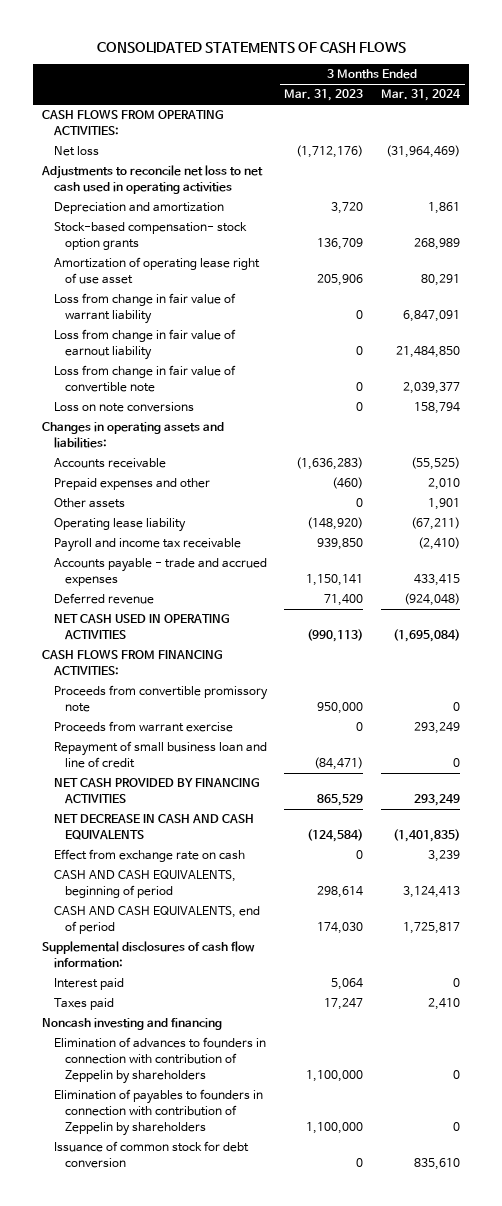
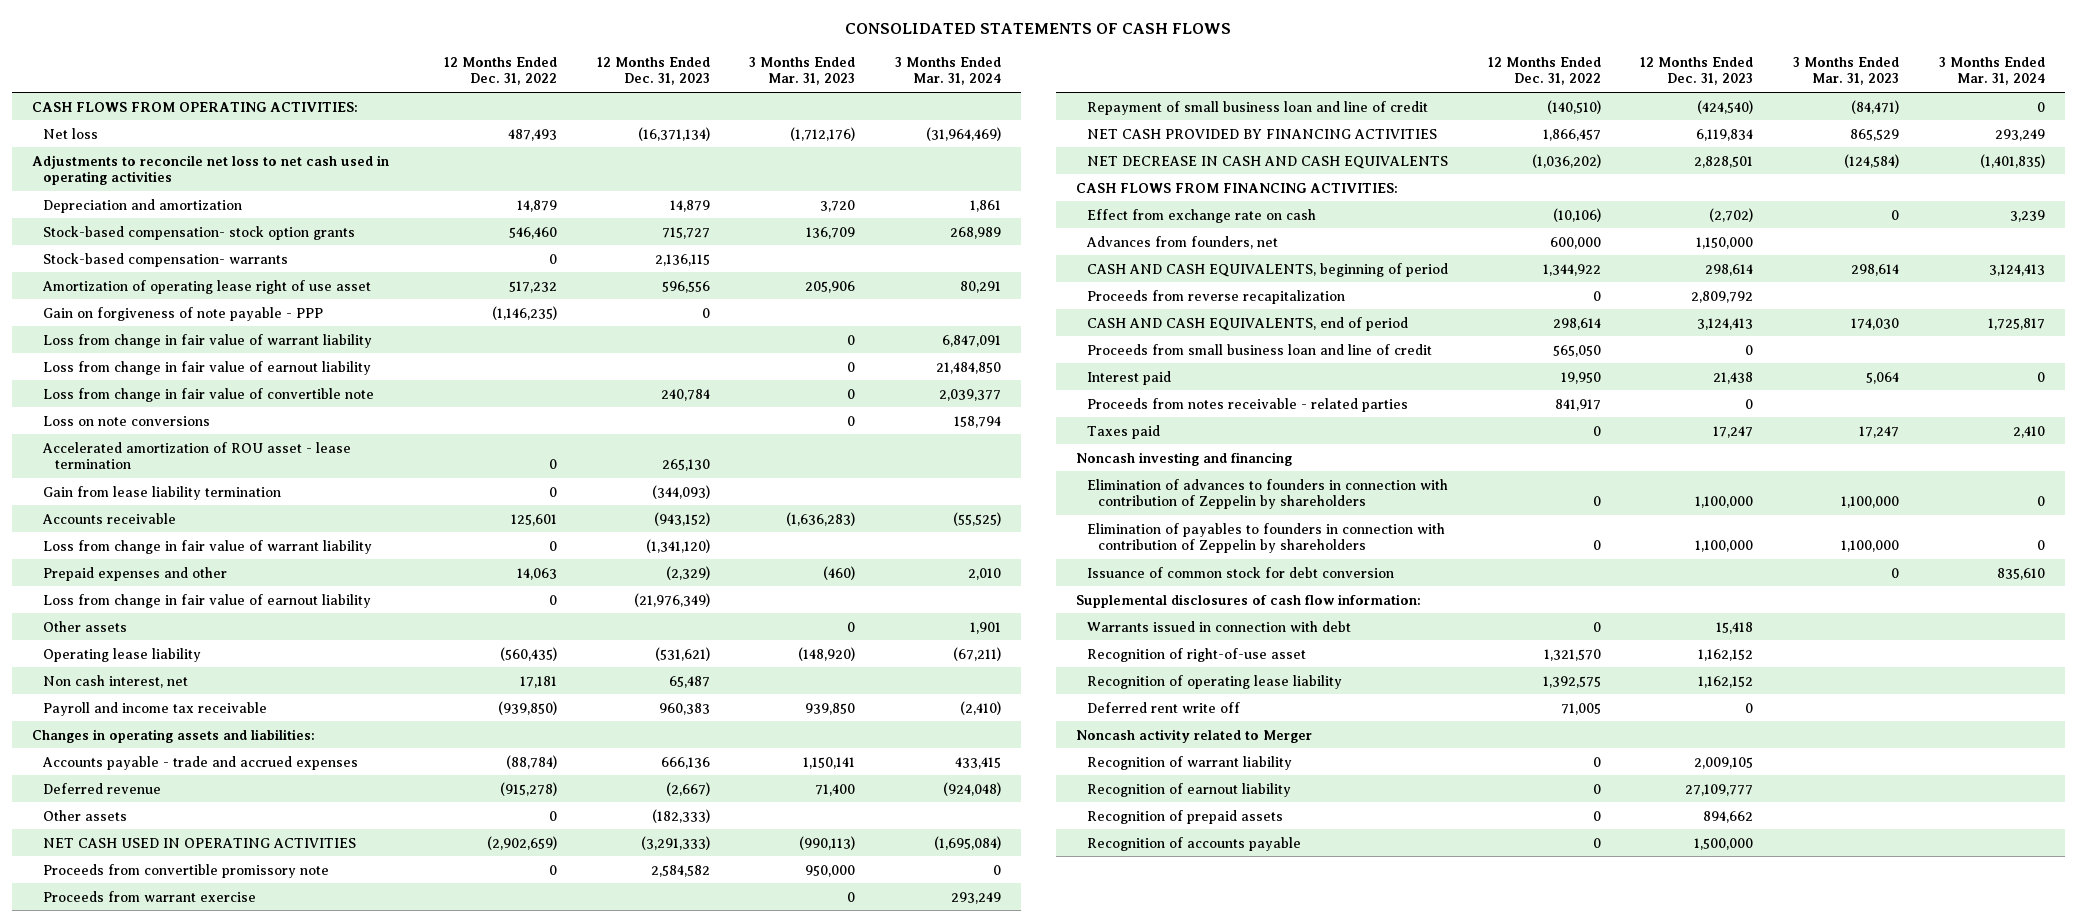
- | 3 Months Ended Mar. 31, 2023 | 3 Months Ended Mar. 31, 2024
+ | 12 Months Ended Dec. 31, 2022 | 12 Months Ended Dec. 31, 2023 | 3 Months Ended Mar. 31, 2023 | 3 Months Ended Mar. 31, 2024
+ Stock-based compensation- warrants | 0 | 2,136,115 | |
+ Gain on forgiveness of note payable - PPP | (1,146,235) | 0 | |
+ Accelerated amortization of ROU asset - lease termination | 0 | 265,130 | |
+ Gain from lease liability termination | 0 | (344,093) | |
+ Loss from change in fair value of warrant liability | 0 | (1,341,120) | |
+ Loss from change in fair value of earnout liability | 0 | (21,976,349) | |
+ Non cash interest, net | 17,181 | 65,487 | |
moved down: Changes in operating assets and liabilities:
+ Other assets | 0 | (182,333) | |
moved down: CASH FLOWS FROM FINANCING ACTIVITIES:
+ Advances from founders, net | 600,000 | 1,150,000 | |
+ Proceeds from reverse recapitalization | 0 | 2,809,792 | |
+ Proceeds from small business loan and line of credit | 565,050 | 0 | |
+ Proceeds from notes receivable - related parties | 841,917 | 0 | |
moved down: Supplemental disclosures of cash flow information:
+ Warrants issued in connection with debt | 0 | 15,418 | |
+ Recognition of right-of-use asset | 1,321,570 | 1,162,152 | |
+ Recognition of operating lease liability | 1,392,575 | 1,162,152 | |
+ Deferred rent write off | 71,005 | 0 | |
+ Noncash activity related to Merger
+ Recognition of warrant liability | 0 | 2,009,105 | |
+ Recognition of earnout liability | 0 | 27,109,777 | |
+ Recognition of prepaid assets | 0 | 894,662 | |
+ Recognition of accounts payable | 0 | 1,500,000 | |

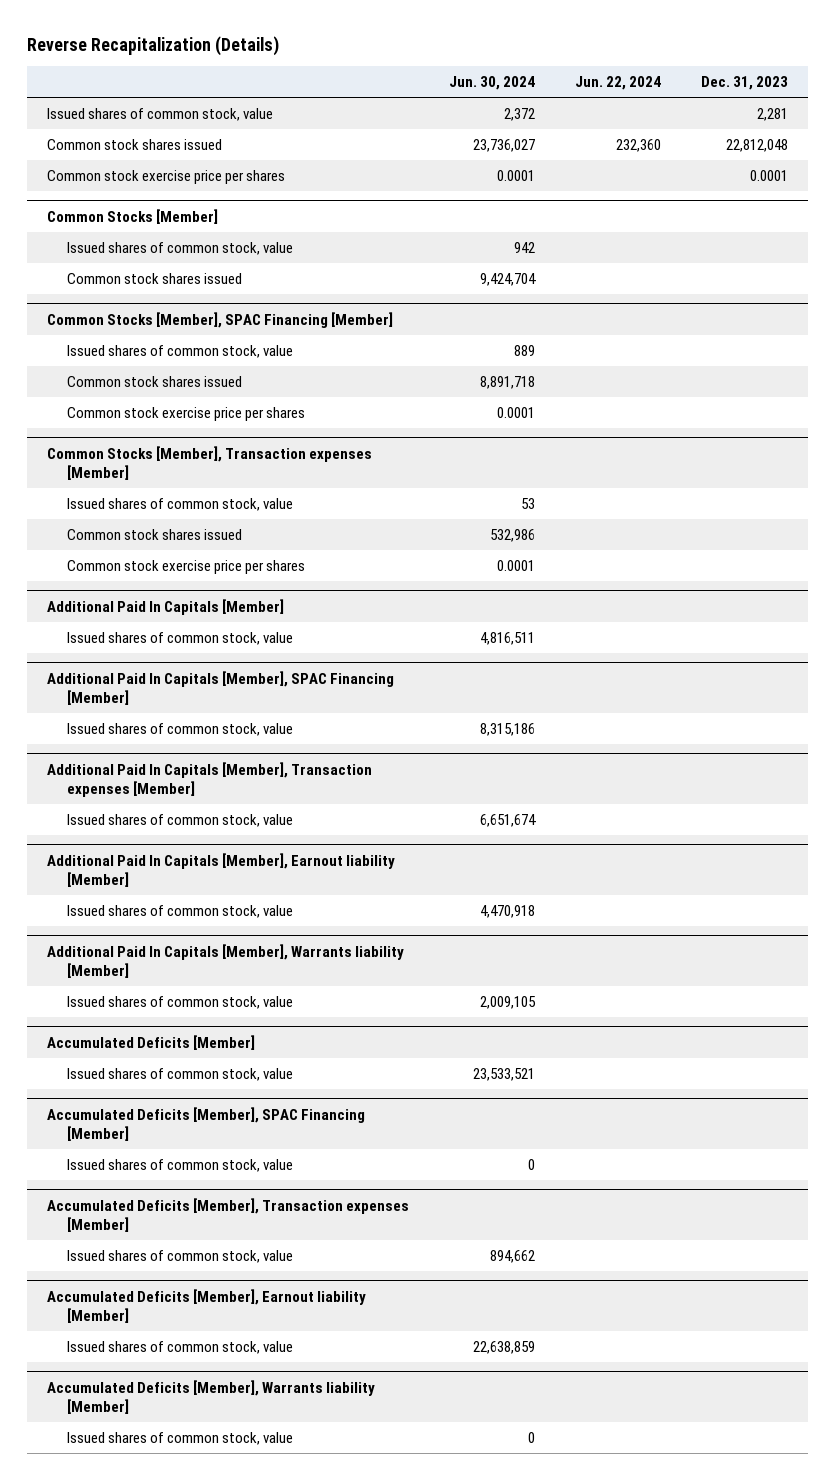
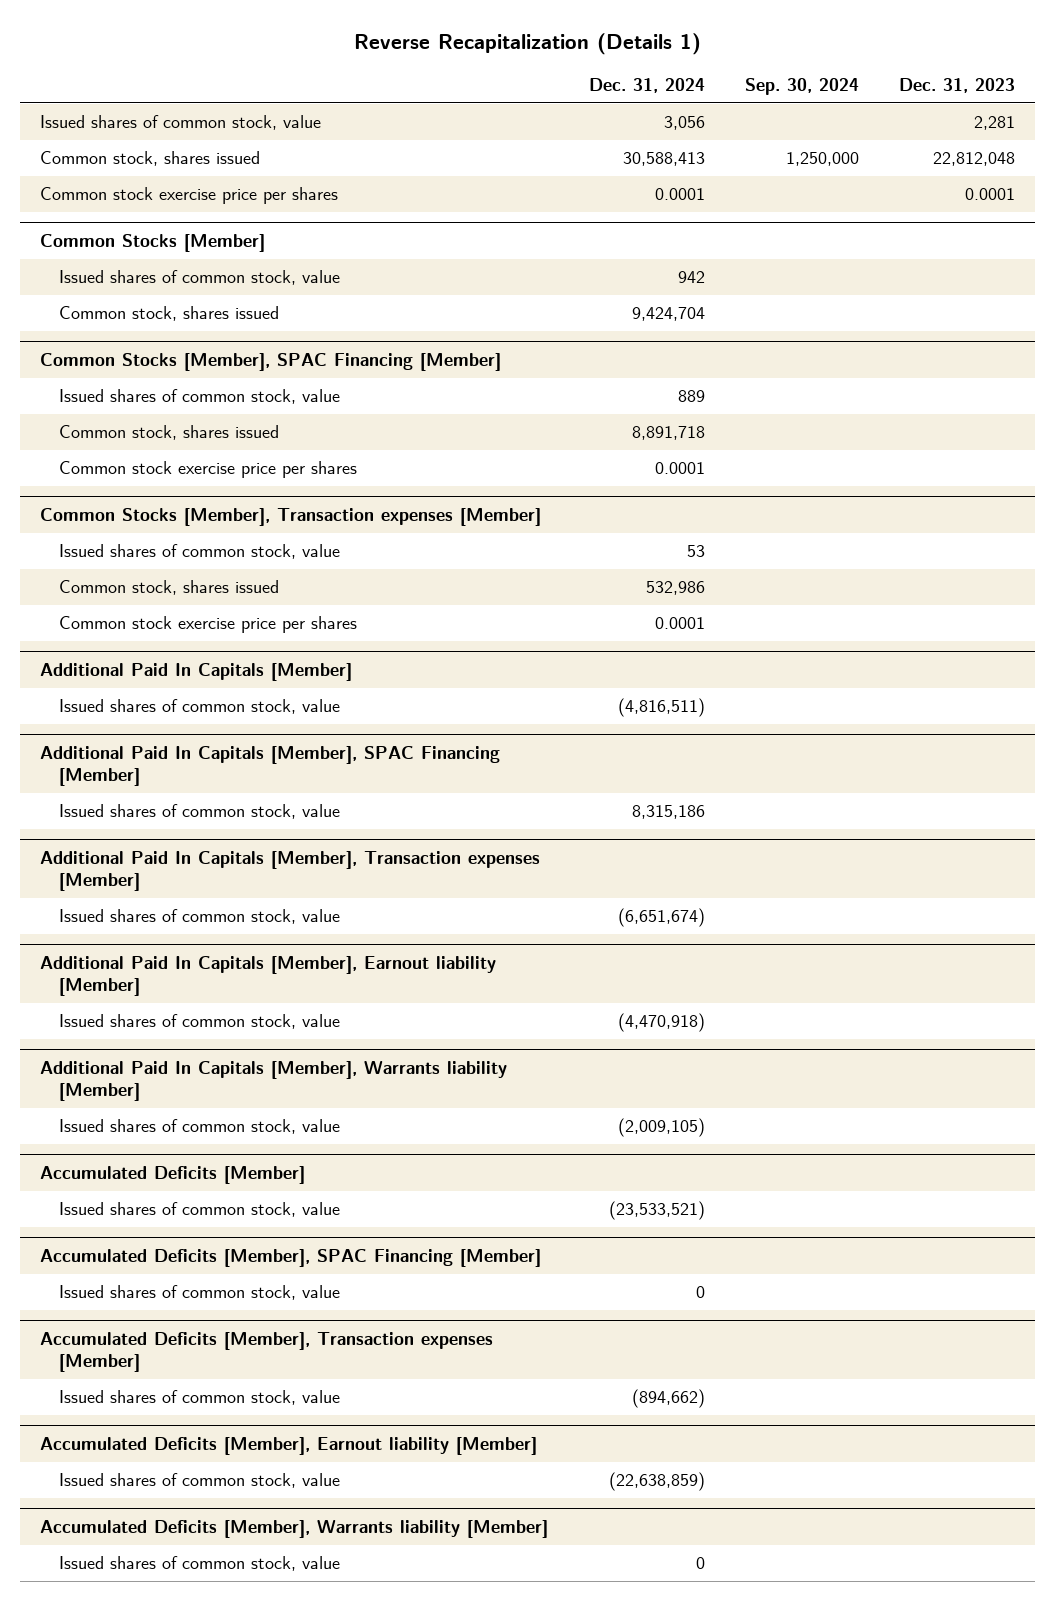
- Reverse Recapitalization (Details)
+ Reverse Recapitalization (Details 1)
- | Jun. 30, 2024 | Jun. 22, 2024 | Dec. 31, 2023
+ | Dec. 31, 2024 | Sep. 30, 2024 | Dec. 31, 2023
- Common stock shares issued | 23,736,027 | 232,360 | 22,812,048
+ Common stock, shares issued | 30,588,413 | 1,250,000 | 22,812,048
@ Common Stocks [Member]
- Common stock shares issued | 9,424,704 | |
+ Common stock, shares issued | 9,424,704 | |
@ Common Stocks [Member], SPAC Financing [Member]
- Common stock shares issued | 8,891,718 | |
+ Common stock, shares issued | 8,891,718 | |
@ Common Stocks [Member], Transaction expenses [Member]
- Common stock shares issued | 532,986 | |
+ Common stock, shares issued | 532,986 | |

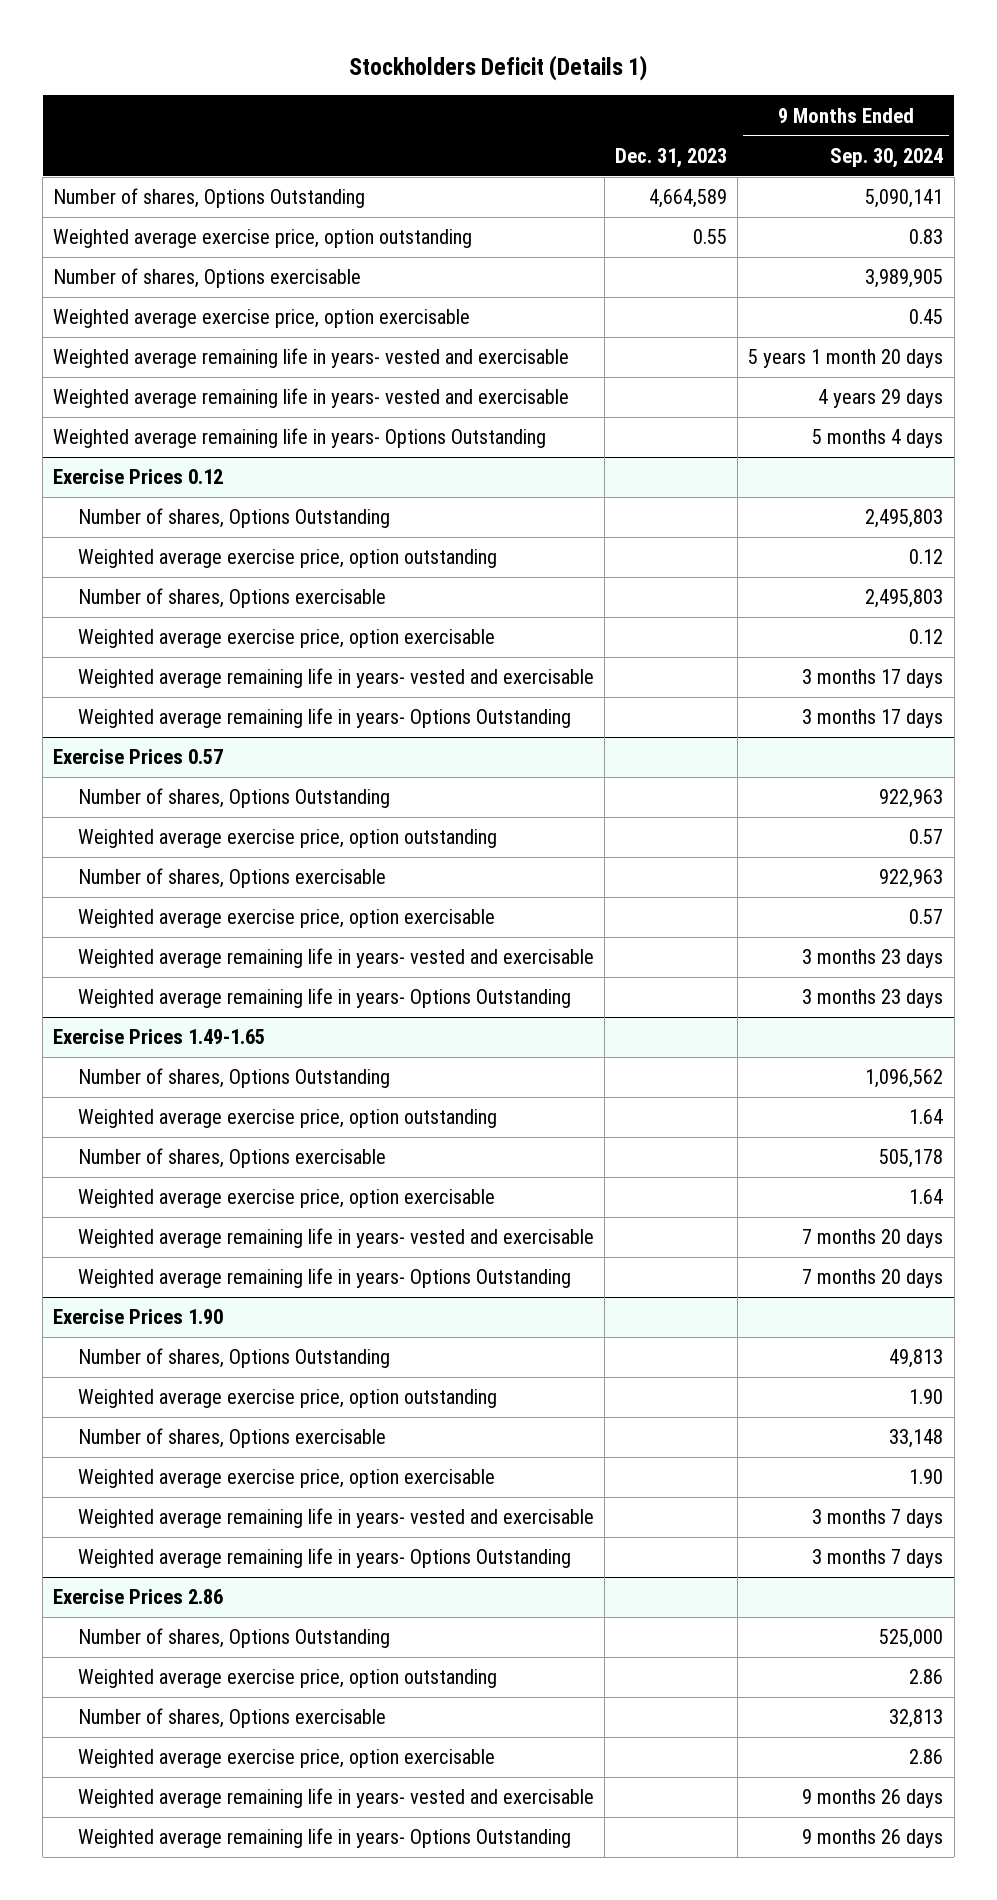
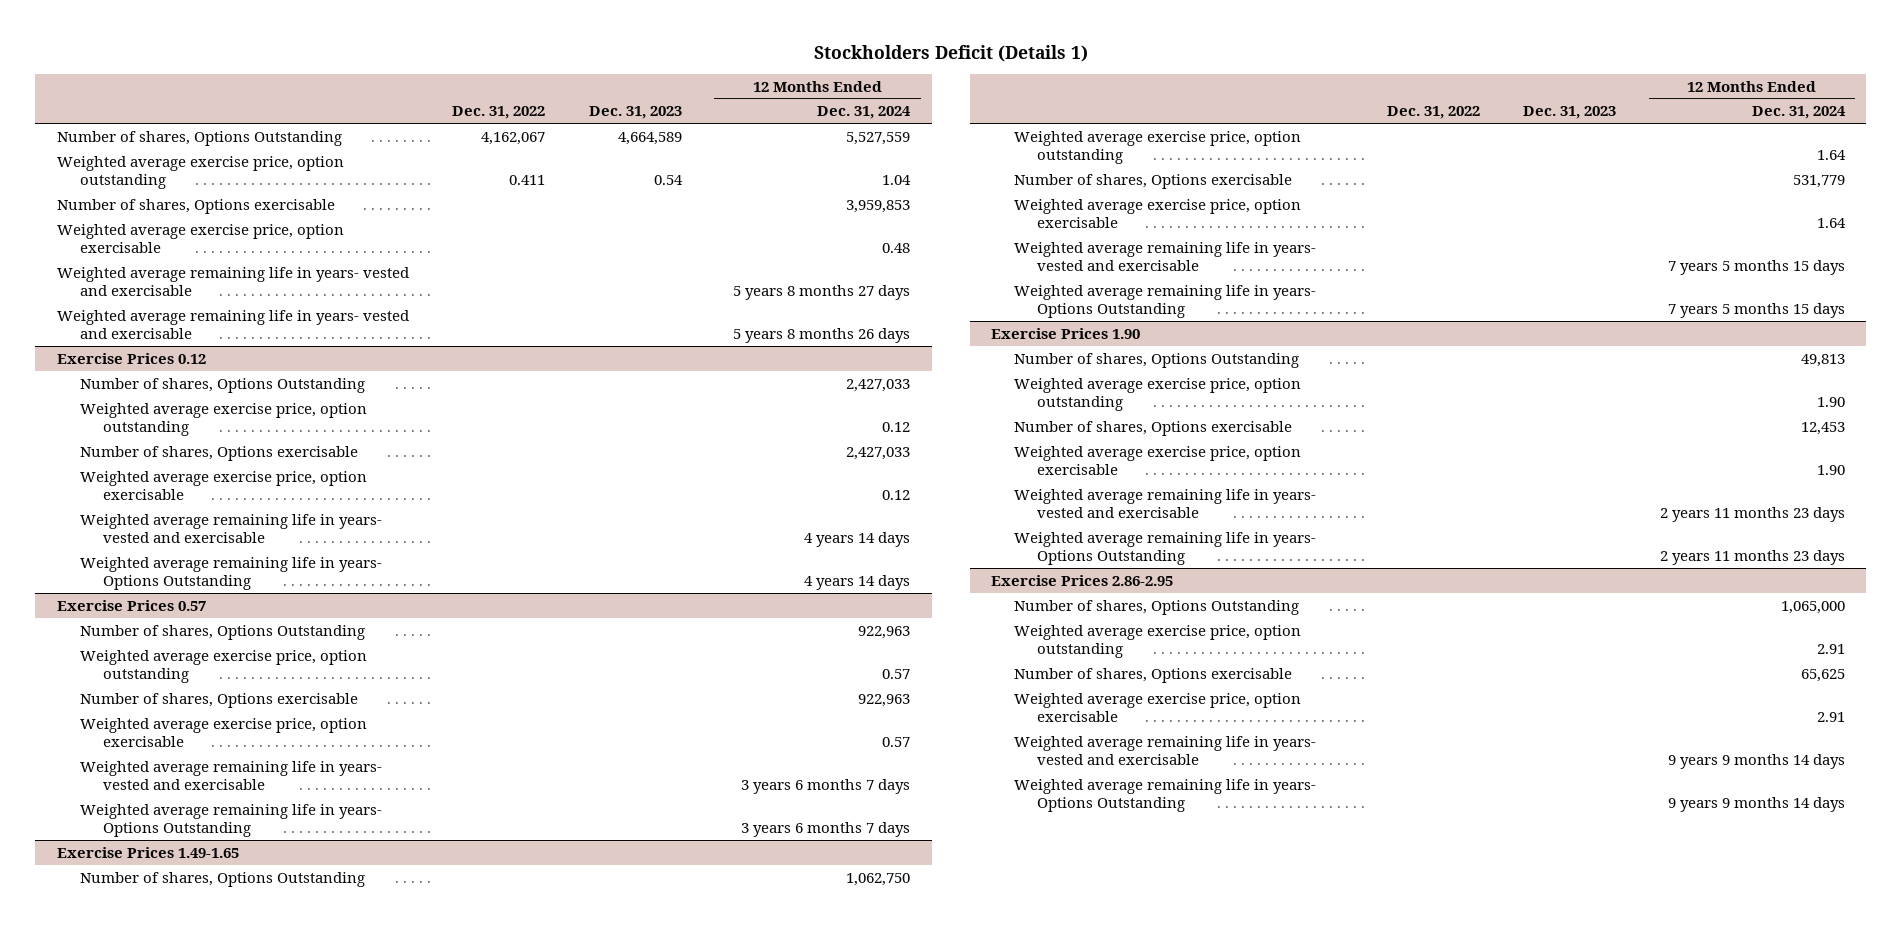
- | Dec. 31, 2023 | 9 Months Ended Sep. 30, 2024
+ | Dec. 31, 2022 | Dec. 31, 2023 | 12 Months Ended Dec. 31, 2024
- Weighted average exercise price, option outstanding | 0.55 | 0.83
+ Weighted average exercise price, option outstanding | 0.411 | 0.54 | 1.04
- Weighted average remaining life in years- Options Outstanding | | 5 months 4 days
- Exercise Prices 2.86
+ Exercise Prices 2.86-2.95

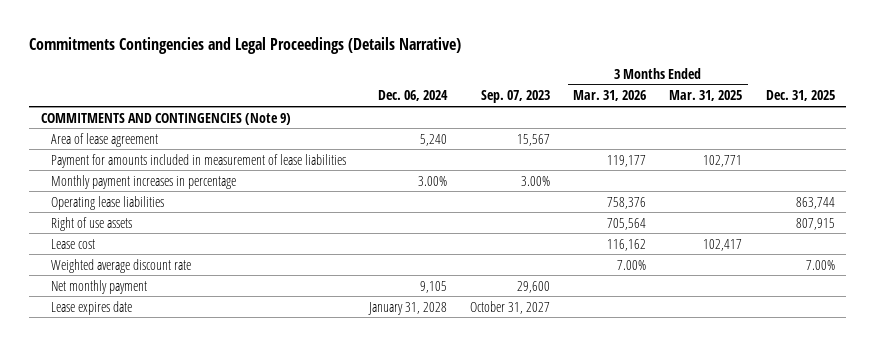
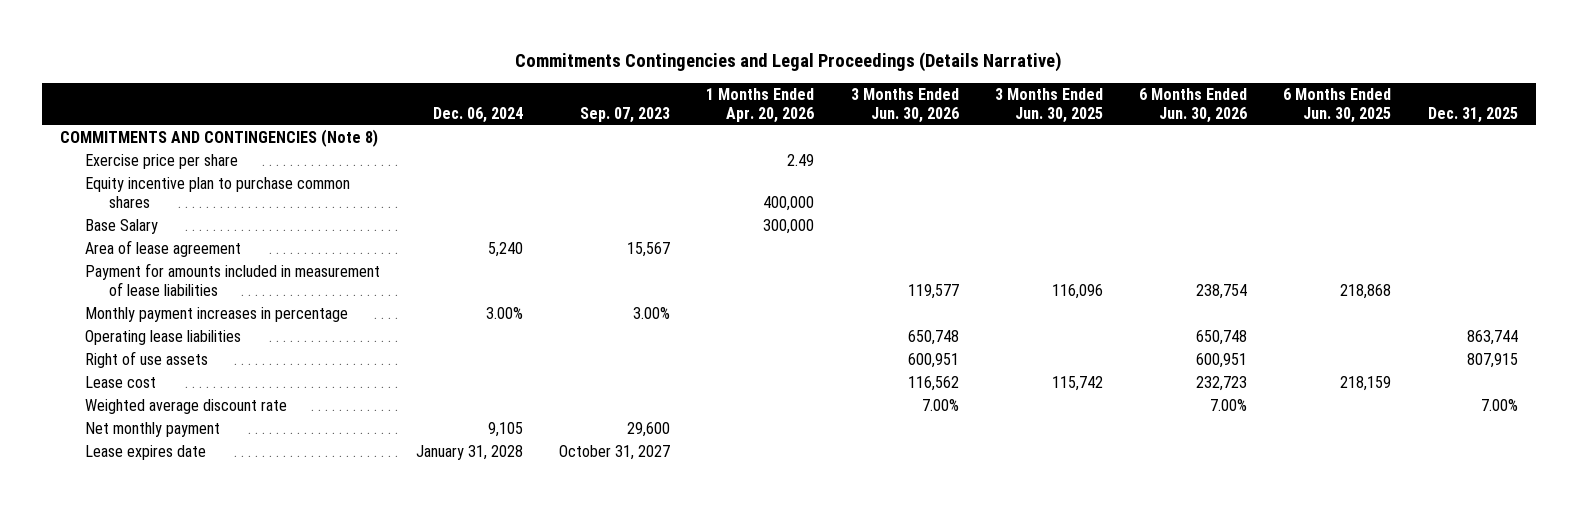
- | Dec. 06, 2024 | Sep. 07, 2023 | 3 Months Ended Mar. 31, 2026 | 3 Months Ended Mar. 31, 2025 | Dec. 31, 2025
+ | Dec. 06, 2024 | Sep. 07, 2023 | 1 Months Ended Apr. 20, 2026 | 3 Months Ended Jun. 30, 2026 | 3 Months Ended Jun. 30, 2025 | 6 Months Ended Jun. 30, 2026 | 6 Months Ended Jun. 30, 2025 | Dec. 31, 2025
- COMMITMENTS AND CONTINGENCIES (Note 9)
+ COMMITMENTS AND CONTINGENCIES (Note 8)
+ Exercise price per share | | | 2.49 | | | | |
+ Equity incentive plan to purchase common shares | | | 400,000 | | | | |
+ Base Salary | | | 300,000 | | | | |

